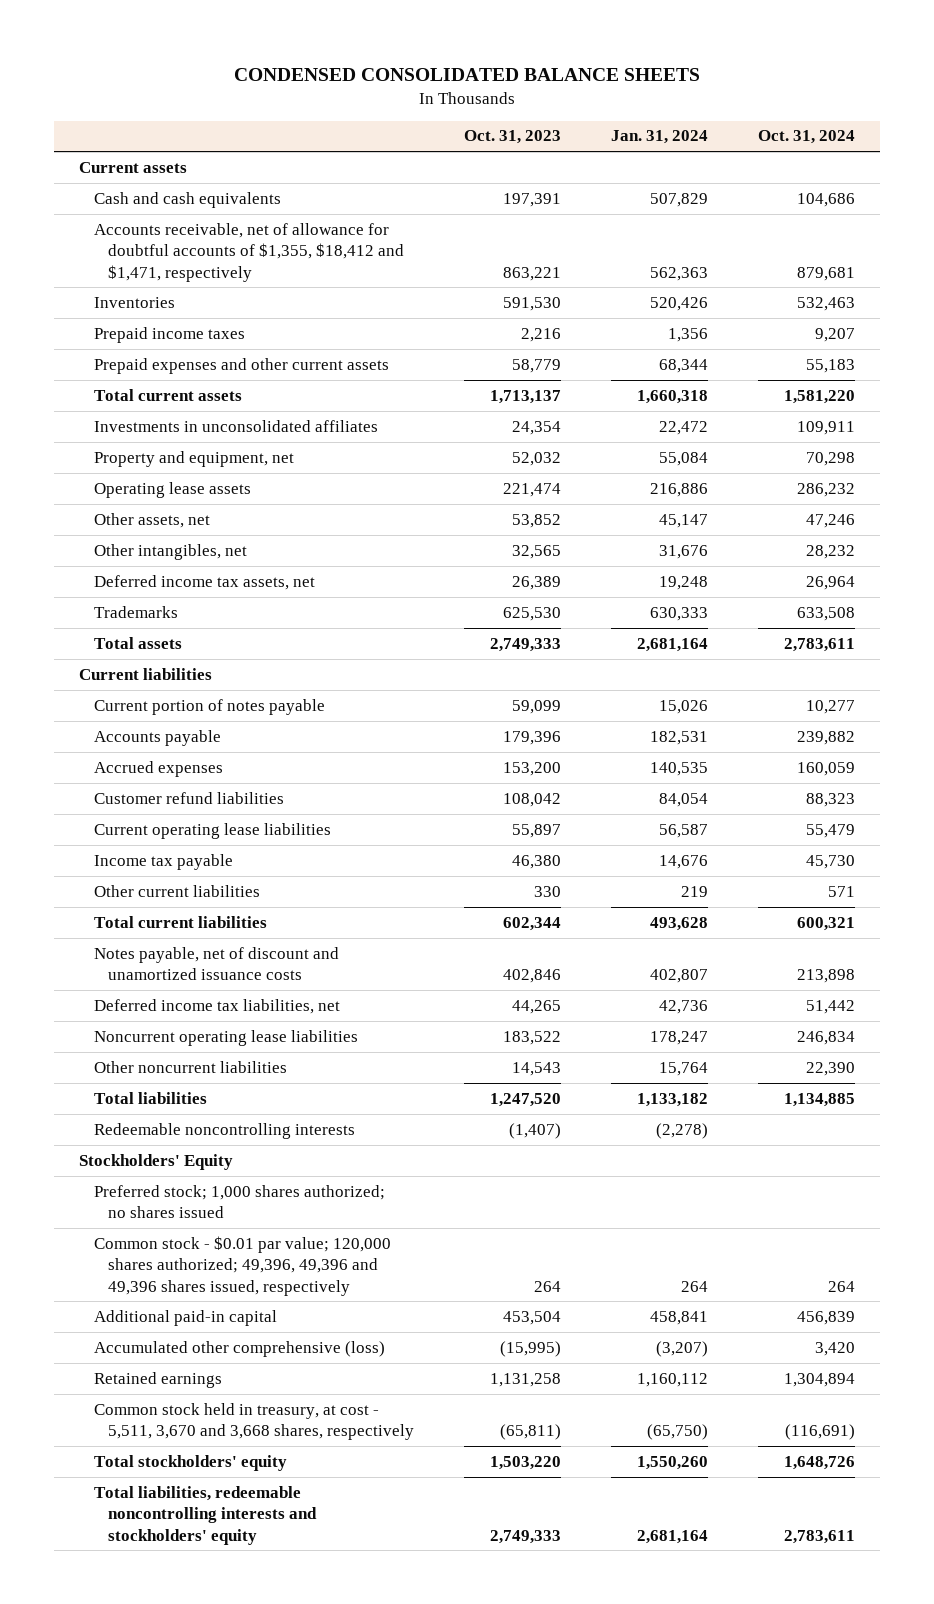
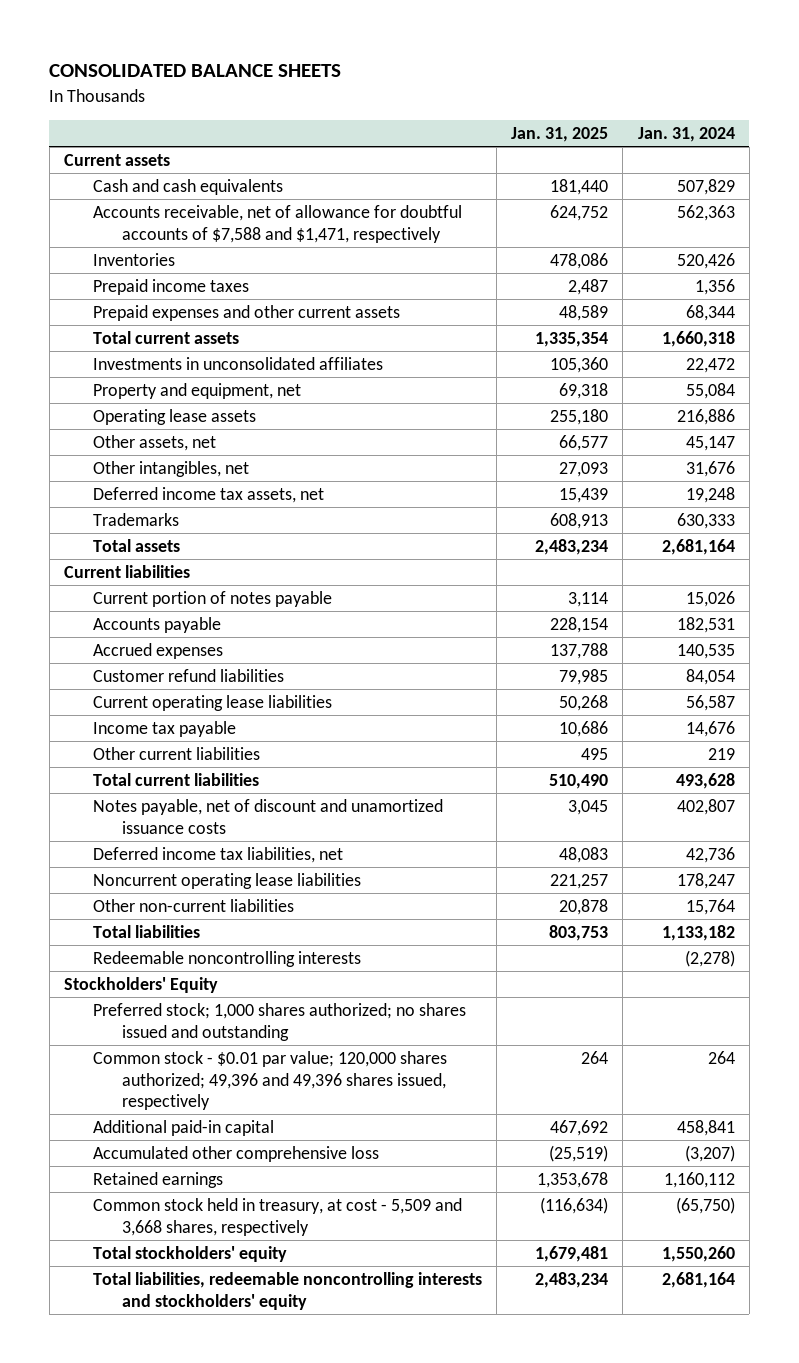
- CONDENSED CONSOLIDATED BALANCE SHEETS
+ CONSOLIDATED BALANCE SHEETS
- | Oct. 31, 2023 | Jan. 31, 2024 | Oct. 31, 2024
+ | Jan. 31, 2025 | Jan. 31, 2024
- Accounts receivable, net of allowance for doubtful accounts of $1,355, $18,412 and $1,471, respectively | 863,221 | 562,363 | 879,681
+ Accounts receivable, net of allowance for doubtful accounts of $7,588 and $1,471, respectively | 624,752 | 562,363
- Other noncurrent liabilities | 14,543 | 15,764 | 22,390
+ Other non-current liabilities | 20,878 | 15,764
- Preferred stock; 1,000 shares authorized; no shares issued
- Common stock - $0.01 par value; 120,000 shares authorized; 49,396, 49,396 and 49,396 shares issued, respectively | 264 | 264 | 264
+ Preferred stock; 1,000 shares authorized; no shares issued and outstanding
+ Common stock - $0.01 par value; 120,000 shares authorized; 49,396 and 49,396 shares issued, respectively | 264 | 264
- Accumulated other comprehensive (loss) | (15,995) | (3,207) | 3,420
+ Accumulated other comprehensive loss | (25,519) | (3,207)
- Common stock held in treasury, at cost - 5,511, 3,670 and 3,668 shares, respectively | (65,811) | (65,750) | (116,691)
+ Common stock held in treasury, at cost - 5,509 and 3,668 shares, respectively | (116,634) | (65,750)

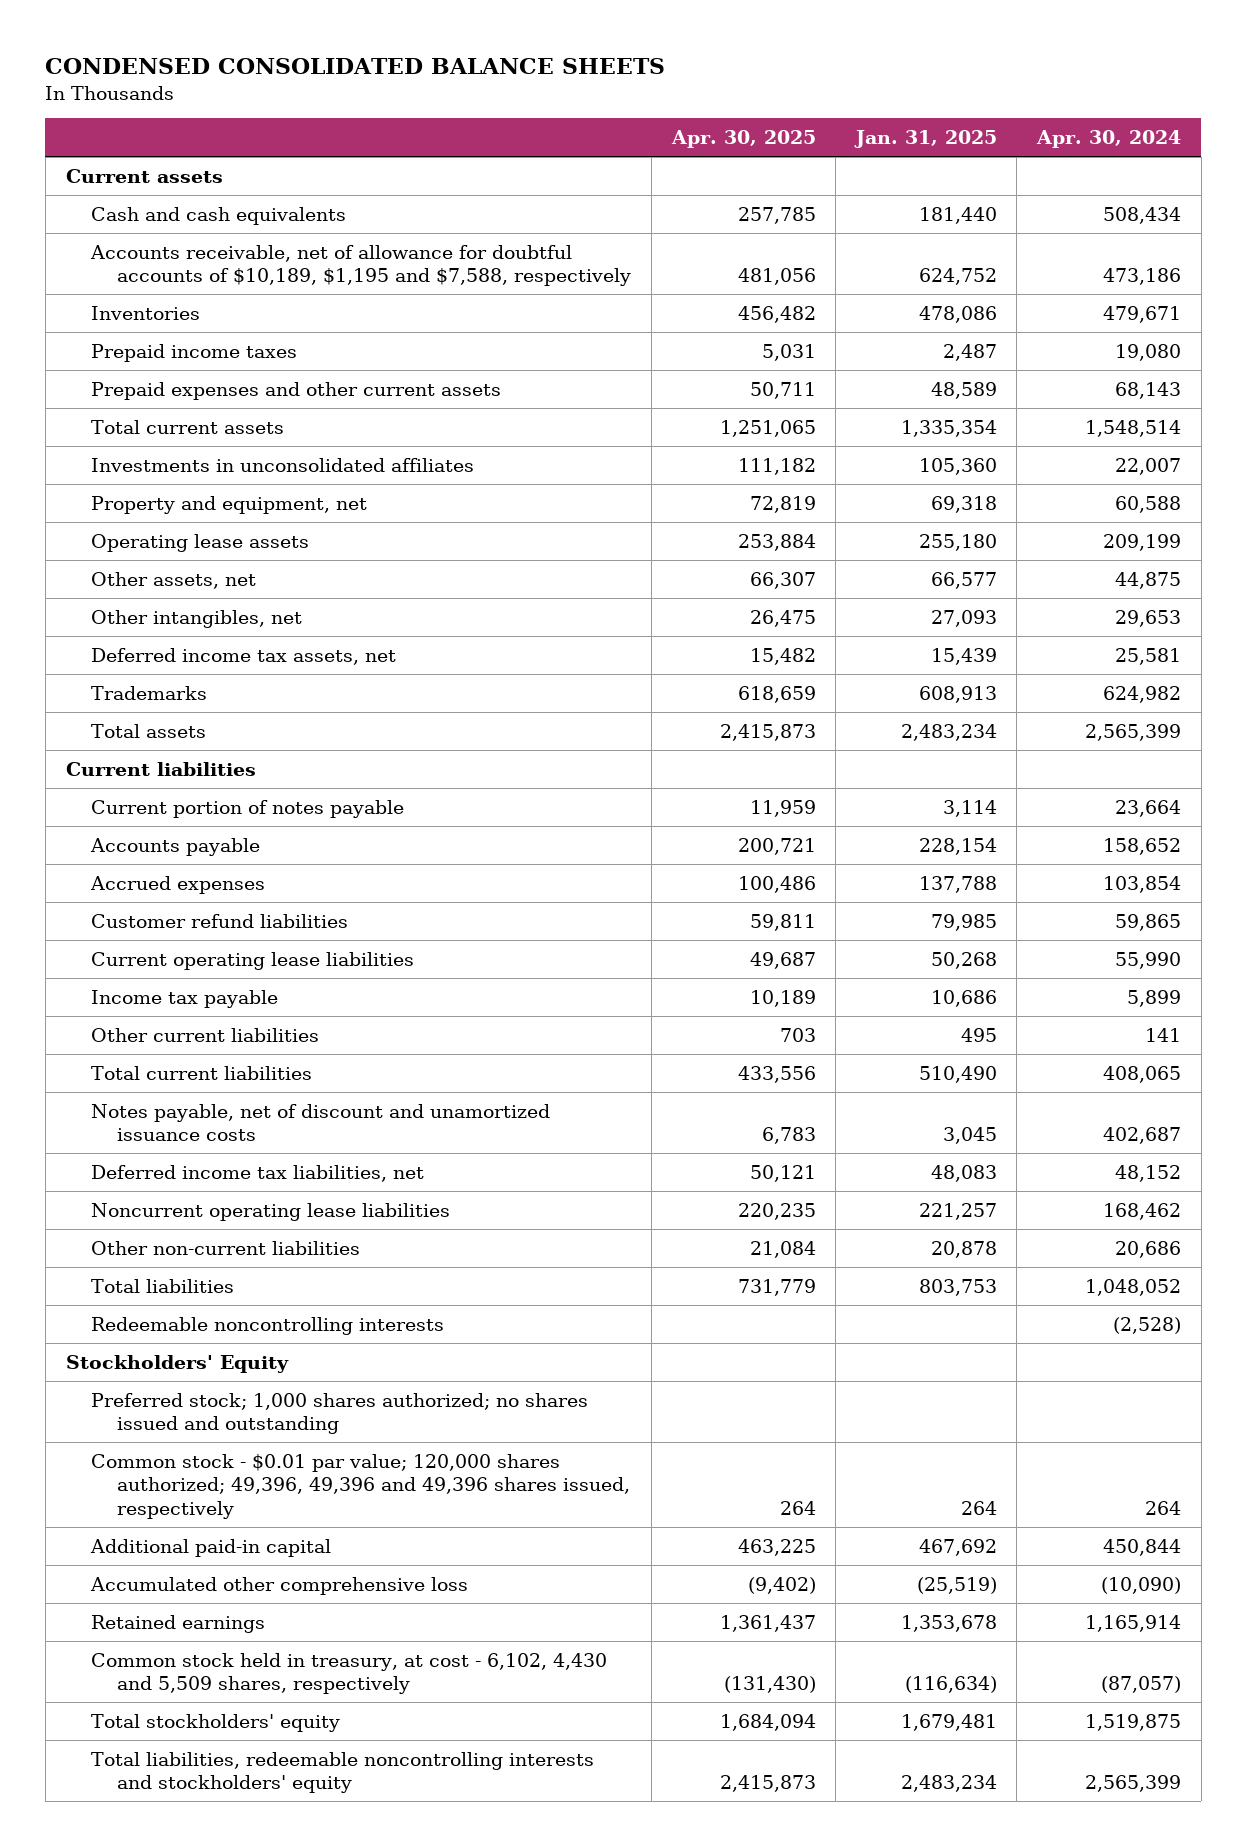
- CONSOLIDATED BALANCE SHEETS
+ CONDENSED CONSOLIDATED BALANCE SHEETS
- | Jan. 31, 2025 | Jan. 31, 2024
+ | Apr. 30, 2025 | Jan. 31, 2025 | Apr. 30, 2024
- Accounts receivable, net of allowance for doubtful accounts of $7,588 and $1,471, respectively | 624,752 | 562,363
+ Accounts receivable, net of allowance for doubtful accounts of $10,189, $1,195 and $7,588, respectively | 481,056 | 624,752 | 473,186
- Common stock - $0.01 par value; 120,000 shares authorized; 49,396 and 49,396 shares issued, respectively | 264 | 264
+ Common stock - $0.01 par value; 120,000 shares authorized; 49,396, 49,396 and 49,396 shares issued, respectively | 264 | 264 | 264
- Common stock held in treasury, at cost - 5,509 and 3,668 shares, respectively | (116,634) | (65,750)
+ Common stock held in treasury, at cost - 6,102, 4,430 and 5,509 shares, respectively | (131,430) | (116,634) | (87,057)

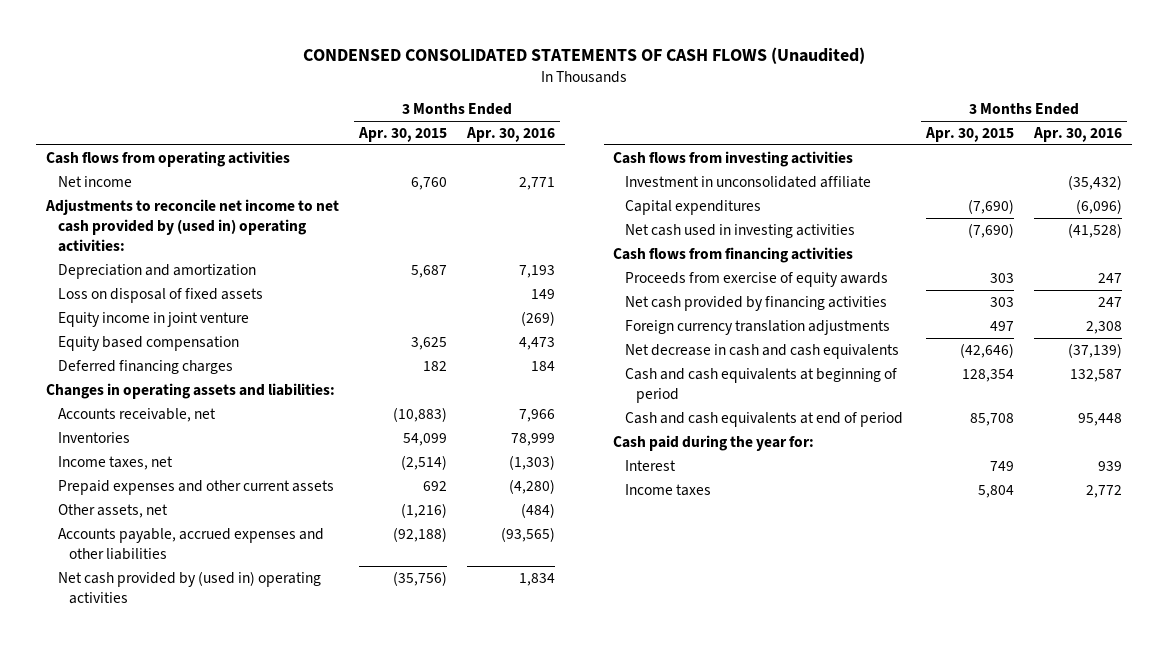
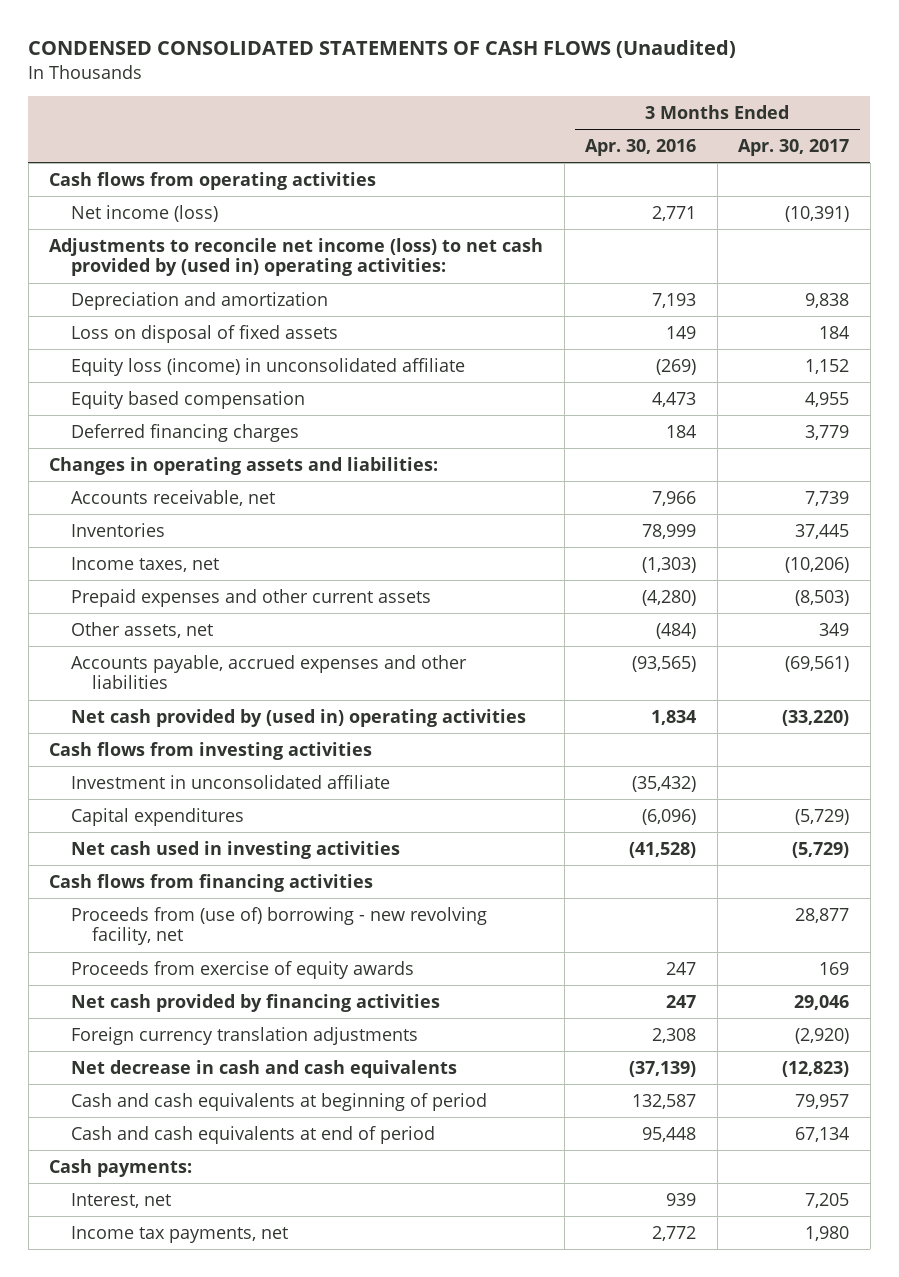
- | 3 Months Ended Apr. 30, 2015 | 3 Months Ended Apr. 30, 2016
+ | 3 Months Ended Apr. 30, 2016 | 3 Months Ended Apr. 30, 2017
- Net income | 6,760 | 2,771
- Adjustments to reconcile net income to net cash provided by (used in) operating activities:
+ Net income (loss) | 2,771 | (10,391)
+ Adjustments to reconcile net income (loss) to net cash provided by (used in) operating activities:
- Equity income in joint venture | | (269)
+ Equity loss (income) in unconsolidated affiliate | (269) | 1,152
+ Proceeds from (use of) borrowing - new revolving facility, net | | 28,877
- Cash paid during the year for:
- Interest | 749 | 939
- Income taxes | 5,804 | 2,772
+ Cash payments:
+ Interest, net | 939 | 7,205
+ Income tax payments, net | 2,772 | 1,980

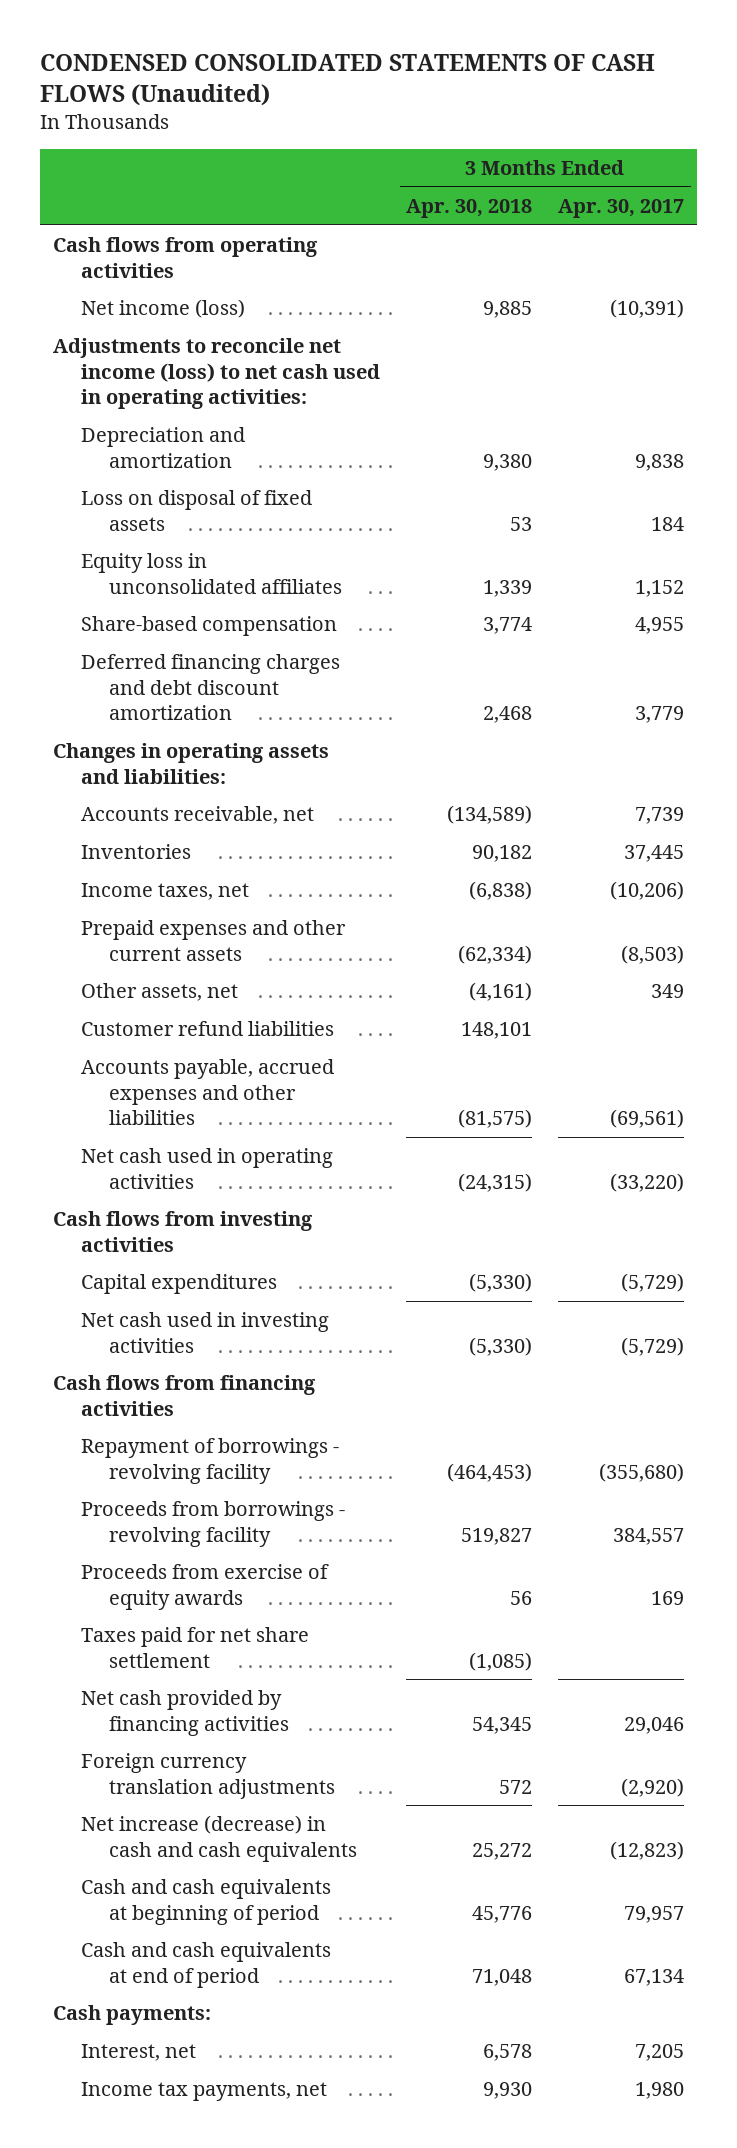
- | 3 Months Ended Apr. 30, 2016 | 3 Months Ended Apr. 30, 2017
+ | 3 Months Ended Apr. 30, 2018 | 3 Months Ended Apr. 30, 2017
- Adjustments to reconcile net income (loss) to net cash provided by (used in) operating activities:
+ Adjustments to reconcile net income (loss) to net cash used in operating activities:
- Equity loss (income) in unconsolidated affiliate | (269) | 1,152
- Equity based compensation | 4,473 | 4,955
- Deferred financing charges | 184 | 3,779
+ Equity loss in unconsolidated affiliates | 1,339 | 1,152
+ Share-based compensation | 3,774 | 4,955
+ Deferred financing charges and debt discount amortization | 2,468 | 3,779
+ Customer refund liabilities | 148,101 |
- Net cash provided by (used in) operating activities | 1,834 | (33,220)
+ Net cash used in operating activities | (24,315) | (33,220)
- Investment in unconsolidated affiliate | (35,432) |
- Proceeds from (use of) borrowing - new revolving facility, net | | 28,877
+ Repayment of borrowings - revolving facility | (464,453) | (355,680)
+ Proceeds from borrowings - revolving facility | 519,827 | 384,557
+ Taxes paid for net share settlement | (1,085) |
- Net decrease in cash and cash equivalents | (37,139) | (12,823)
+ Net increase (decrease) in cash and cash equivalents | 25,272 | (12,823)

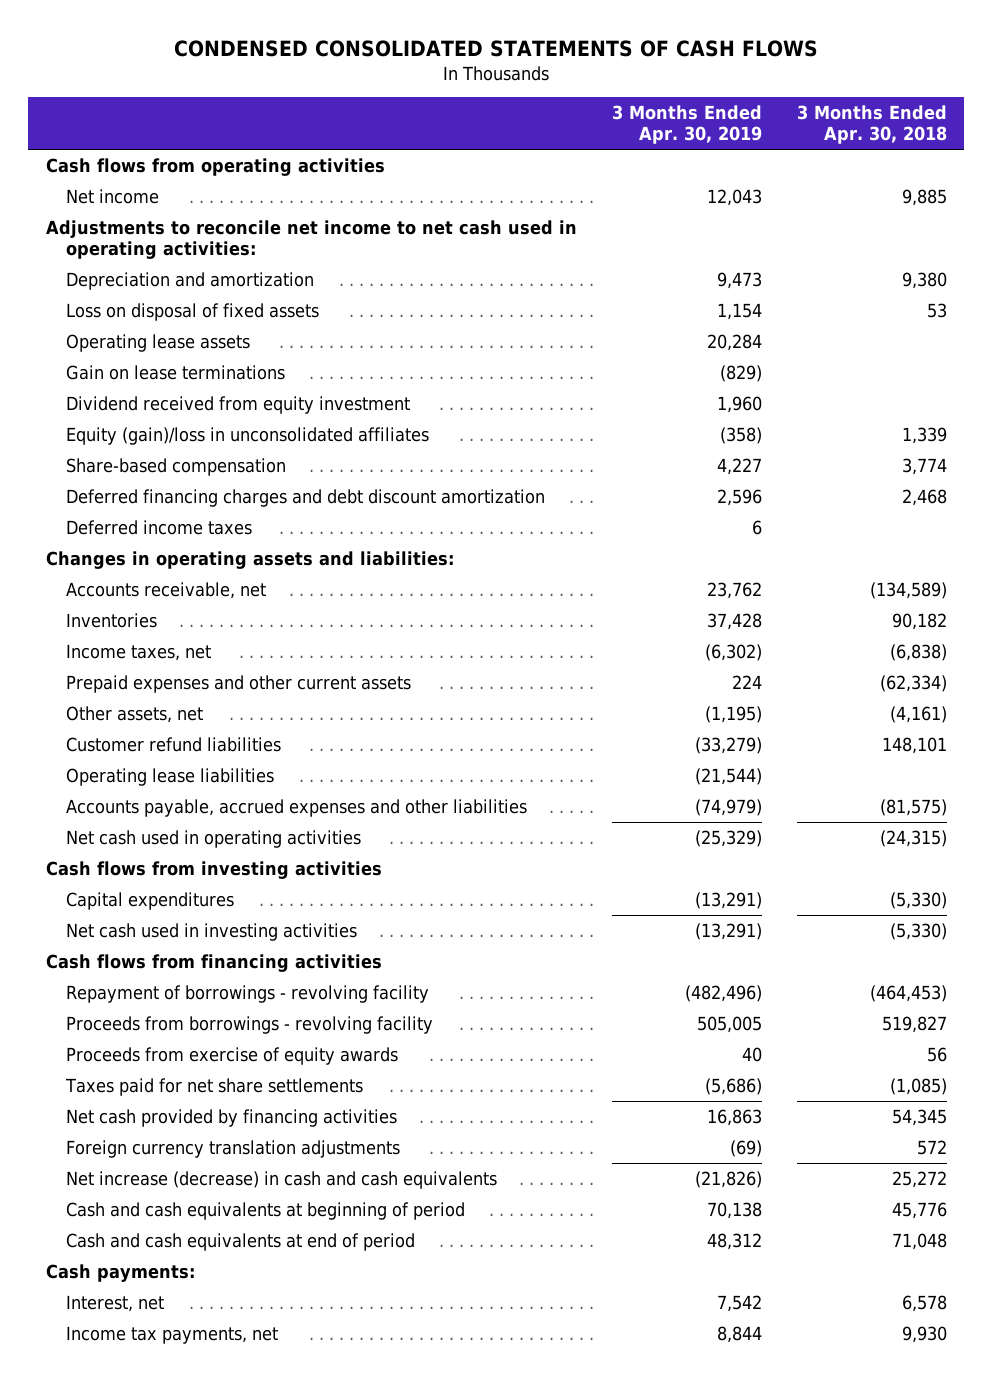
- CONDENSED CONSOLIDATED STATEMENTS OF CASH FLOWS (Unaudited)
+ CONDENSED CONSOLIDATED STATEMENTS OF CASH FLOWS
- | 3 Months Ended Apr. 30, 2018 | 3 Months Ended Apr. 30, 2017
+ | 3 Months Ended Apr. 30, 2019 | 3 Months Ended Apr. 30, 2018
- Net income (loss) | 9,885 | (10,391)
- Adjustments to reconcile net income (loss) to net cash used in operating activities:
+ Net income | 12,043 | 9,885
+ Adjustments to reconcile net income to net cash used in operating activities:
- Equity loss in unconsolidated affiliates | 1,339 | 1,152
+ Operating lease assets | 20,284 |
+ Gain on lease terminations | (829) |
+ Dividend received from equity investment | 1,960 |
+ Equity (gain)/loss in unconsolidated affiliates | (358) | 1,339
+ Deferred income taxes | 6 |
+ Operating lease liabilities | (21,544) |
- Taxes paid for net share settlement | (1,085) |
+ Taxes paid for net share settlements | (5,686) | (1,085)

